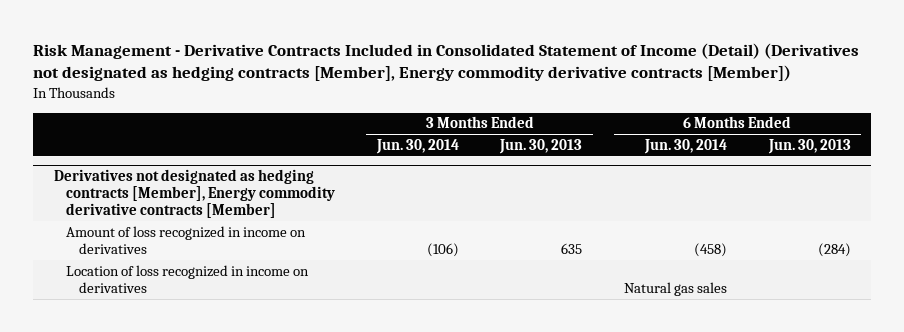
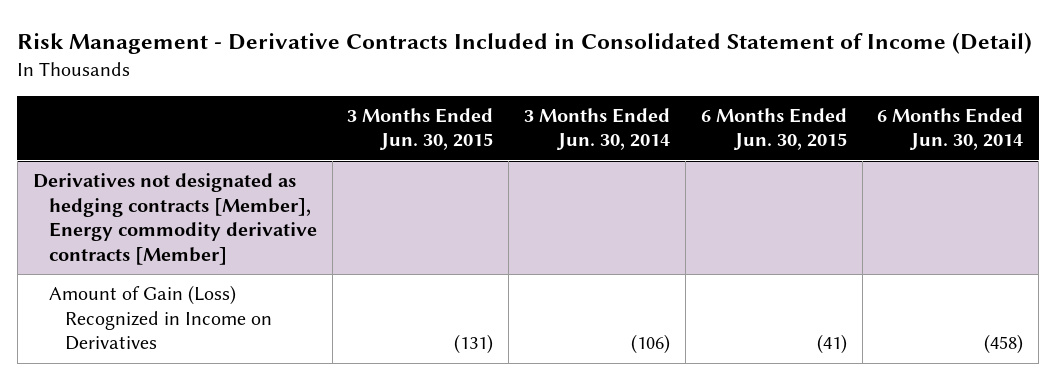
- Risk Management - Derivative Contracts Included in Consolidated Statement of Income (Detail) (Derivatives not designated as hedging contracts [Member], Energy commodity derivative contracts [Member])
+ Risk Management - Derivative Contracts Included in Consolidated Statement of Income (Detail)
- | 3 Months Ended Jun. 30, 2014 | 3 Months Ended Jun. 30, 2013 | 6 Months Ended Jun. 30, 2014 | 6 Months Ended Jun. 30, 2013
+ | 3 Months Ended Jun. 30, 2015 | 3 Months Ended Jun. 30, 2014 | 6 Months Ended Jun. 30, 2015 | 6 Months Ended Jun. 30, 2014
@ Derivatives not designated as hedging contracts [Member], Energy commodity derivative contracts [Member]
- Amount of loss recognized in income on derivatives | (106) | 635 | (458) | (284)
- Location of loss recognized in income on derivatives | | | Natural gas sales |
+ Amount of Gain (Loss) Recognized in Income on Derivatives | (131) | (106) | (41) | (458)

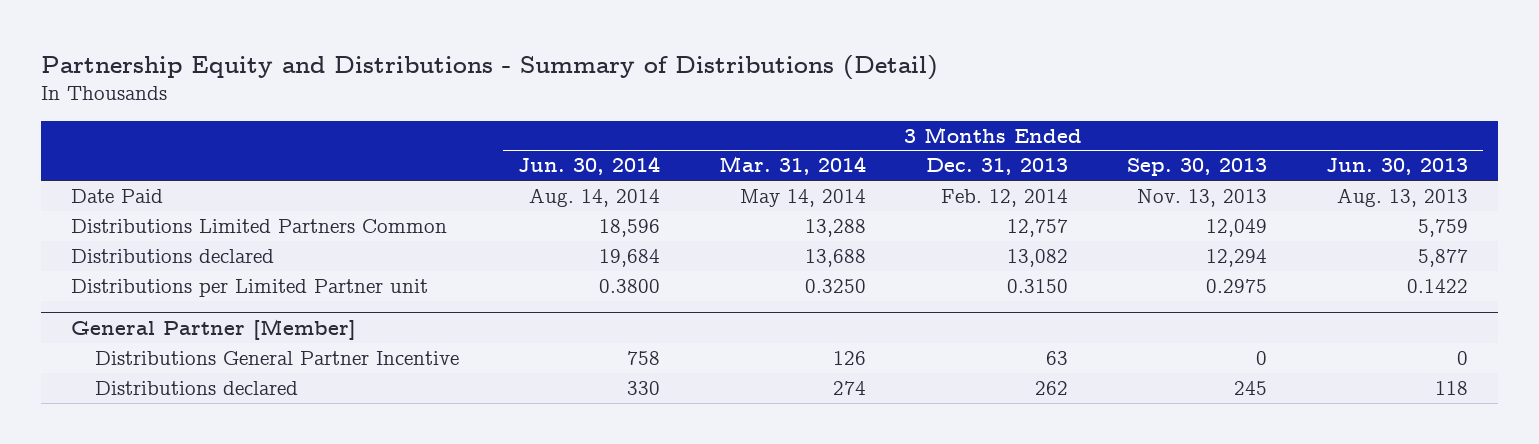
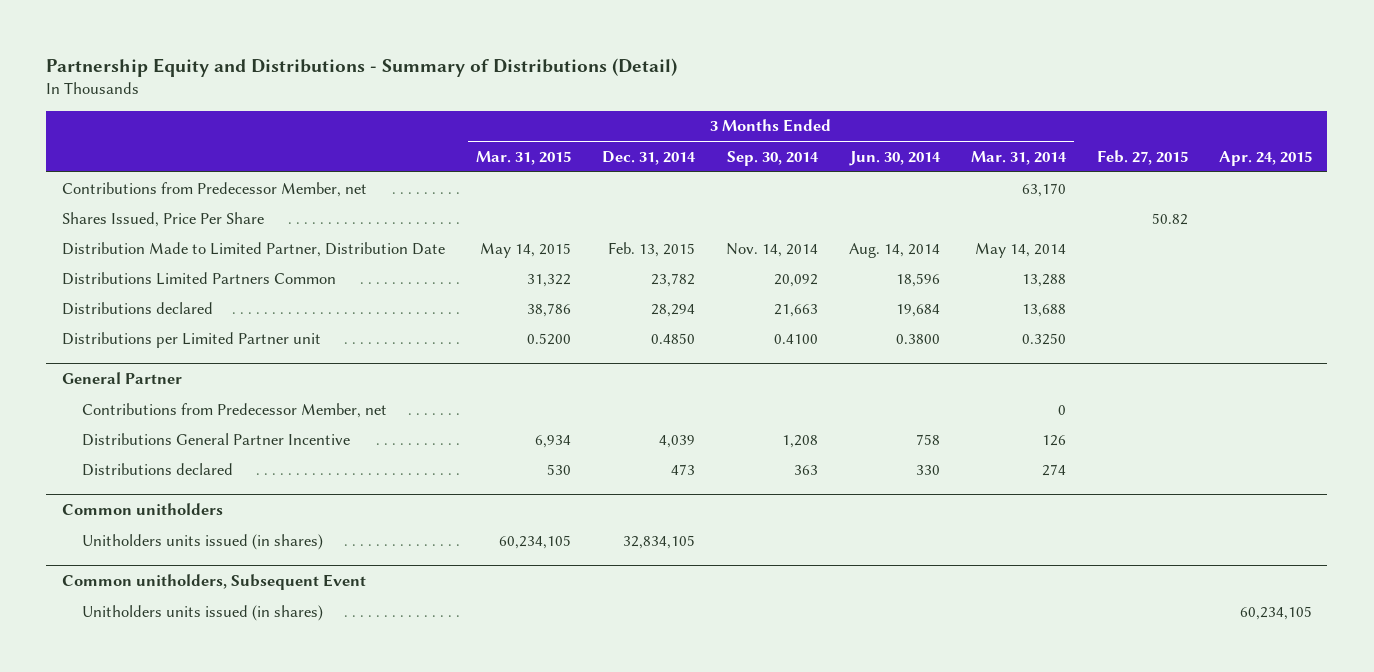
- | 3 Months Ended Jun. 30, 2014 | 3 Months Ended Mar. 31, 2014 | 3 Months Ended Dec. 31, 2013 | 3 Months Ended Sep. 30, 2013 | 3 Months Ended Jun. 30, 2013
+ | 3 Months Ended Mar. 31, 2015 | 3 Months Ended Dec. 31, 2014 | 3 Months Ended Sep. 30, 2014 | 3 Months Ended Jun. 30, 2014 | 3 Months Ended Mar. 31, 2014 | Feb. 27, 2015 | Apr. 24, 2015
- Date Paid | Aug. 14, 2014 | May 14, 2014 | Feb. 12, 2014 | Nov. 13, 2013 | Aug. 13, 2013
+ Contributions from Predecessor Member, net | | | | | 63,170 | |
+ Shares Issued, Price Per Share | | | | | | 50.82 |
+ Distribution Made to Limited Partner, Distribution Date | May 14, 2015 | Feb. 13, 2015 | Nov. 14, 2014 | Aug. 14, 2014 | May 14, 2014 | |
- General Partner [Member]
+ General Partner
+ Contributions from Predecessor Member, net | | | | | 0 | |
+ Common unitholders
+ Unitholders units issued (in shares) | 60,234,105 | 32,834,105 | | | | |
+ Common unitholders, Subsequent Event
+ Unitholders units issued (in shares) | | | | | | | 60,234,105

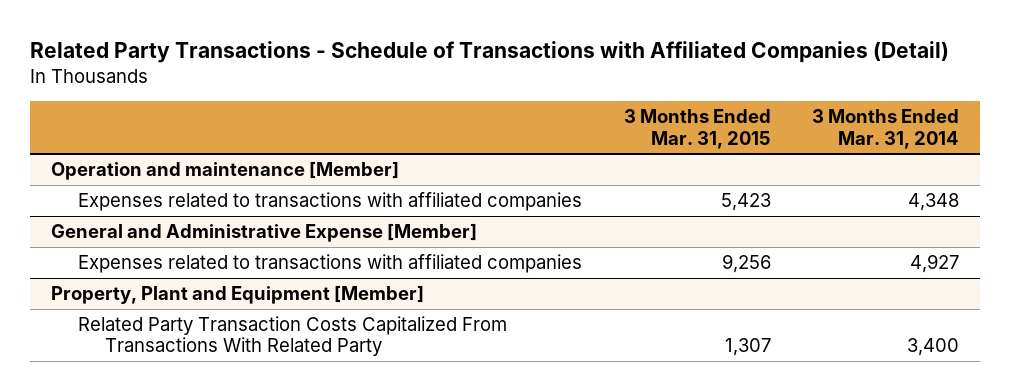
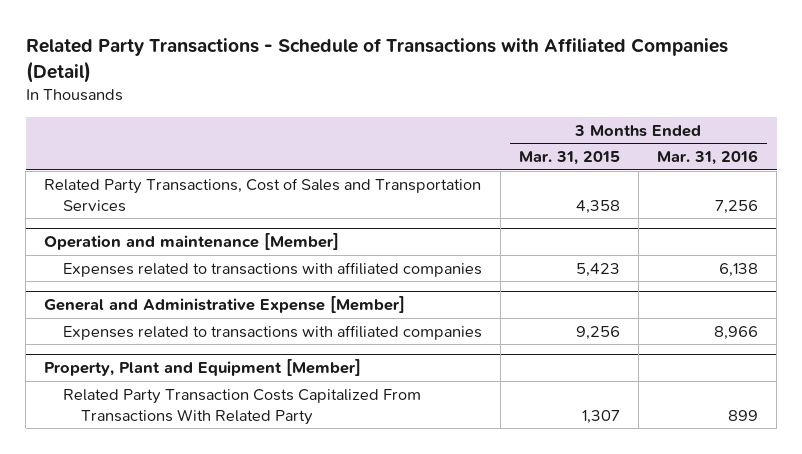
- | 3 Months Ended Mar. 31, 2015 | 3 Months Ended Mar. 31, 2014
+ | 3 Months Ended Mar. 31, 2015 | 3 Months Ended Mar. 31, 2016
+ Related Party Transactions, Cost of Sales and Transportation Services | 4,358 | 7,256

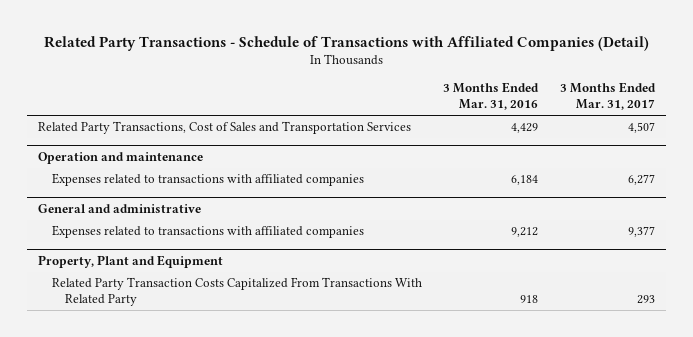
- | 3 Months Ended Mar. 31, 2015 | 3 Months Ended Mar. 31, 2016
+ | 3 Months Ended Mar. 31, 2016 | 3 Months Ended Mar. 31, 2017
- Related Party Transactions, Cost of Sales and Transportation Services | 4,358 | 7,256
- Operation and maintenance [Member]
- Expenses related to transactions with affiliated companies | 5,423 | 6,138
- General and Administrative Expense [Member]
- Expenses related to transactions with affiliated companies | 9,256 | 8,966
- Property, Plant and Equipment [Member]
- Related Party Transaction Costs Capitalized From Transactions With Related Party | 1,307 | 899
+ Related Party Transactions, Cost of Sales and Transportation Services | 4,429 | 4,507
+ Operation and maintenance
+ Expenses related to transactions with affiliated companies | 6,184 | 6,277
+ General and administrative
+ Expenses related to transactions with affiliated companies | 9,212 | 9,377
+ Property, Plant and Equipment
+ Related Party Transaction Costs Capitalized From Transactions With Related Party | 918 | 293

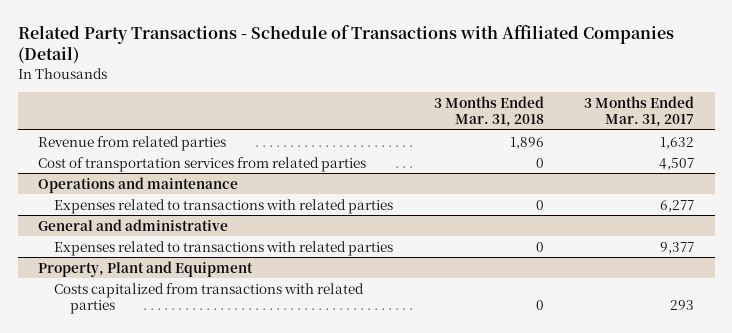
- | 3 Months Ended Mar. 31, 2016 | 3 Months Ended Mar. 31, 2017
+ | 3 Months Ended Mar. 31, 2018 | 3 Months Ended Mar. 31, 2017
- Related Party Transactions, Cost of Sales and Transportation Services | 4,429 | 4,507
- Operation and maintenance
- Expenses related to transactions with affiliated companies | 6,184 | 6,277
+ Revenue from related parties | 1,896 | 1,632
+ Cost of transportation services from related parties | 0 | 4,507
+ Operations and maintenance
+ Expenses related to transactions with related parties | 0 | 6,277
@ General and administrative
- Expenses related to transactions with affiliated companies | 9,212 | 9,377
+ Expenses related to transactions with related parties | 0 | 9,377
@ Property, Plant and Equipment
- Related Party Transaction Costs Capitalized From Transactions With Related Party | 918 | 293
+ Costs capitalized from transactions with related parties | 0 | 293

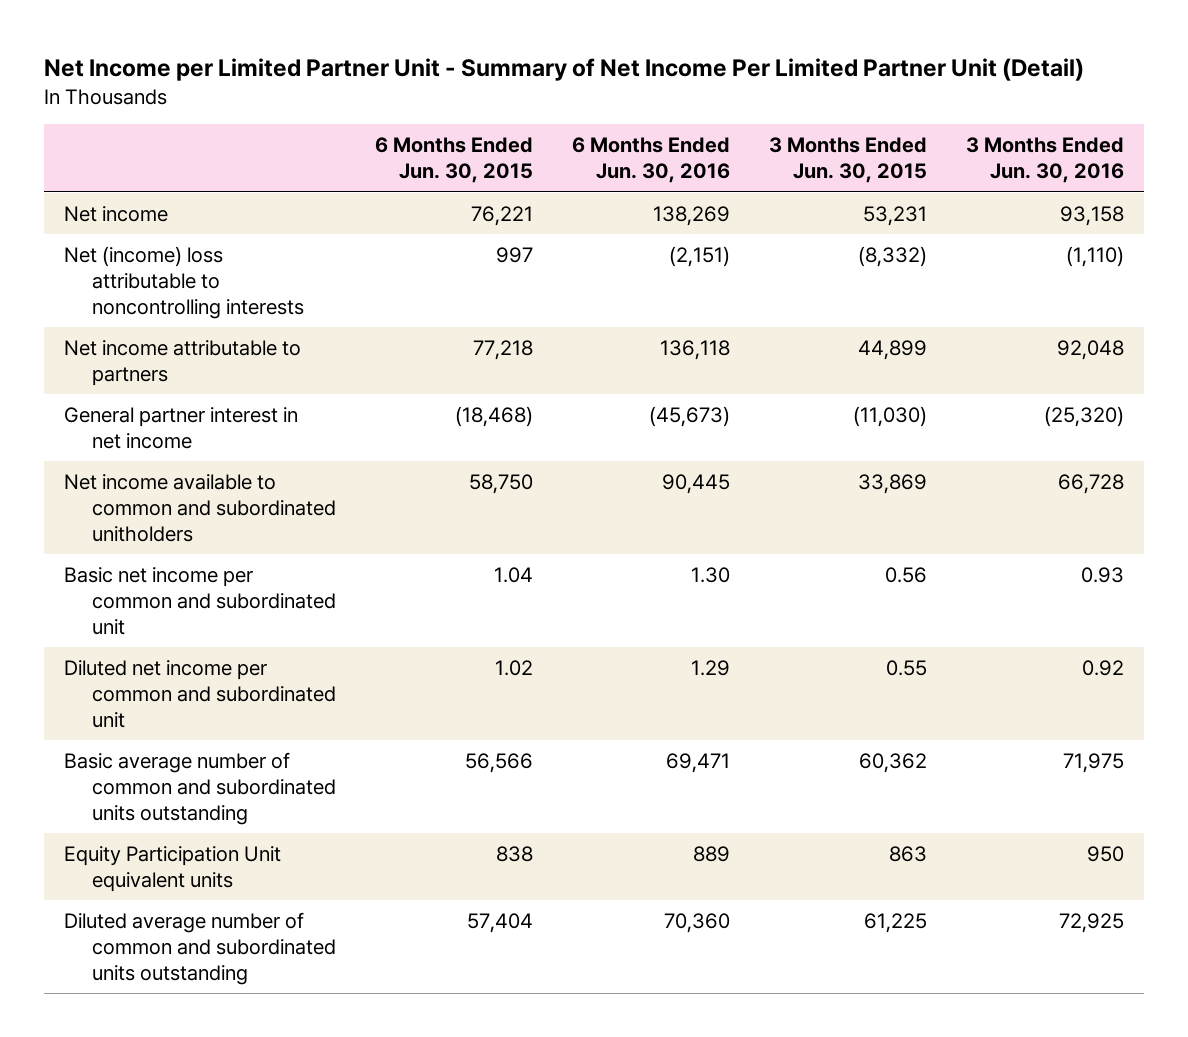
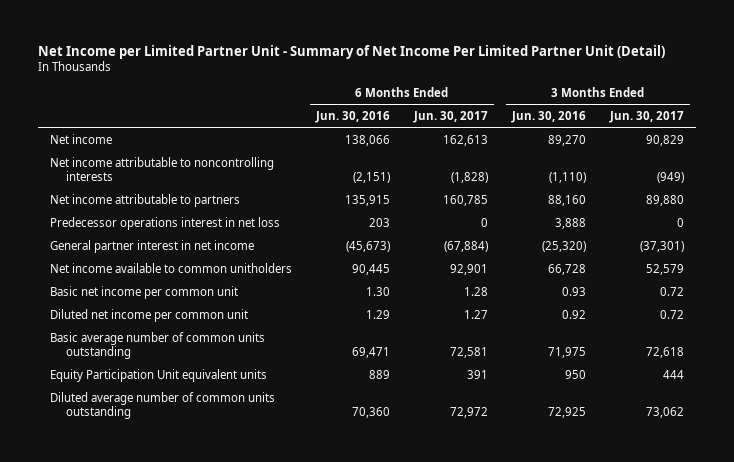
- | 6 Months Ended Jun. 30, 2015 | 6 Months Ended Jun. 30, 2016 | 3 Months Ended Jun. 30, 2015 | 3 Months Ended Jun. 30, 2016
+ | 6 Months Ended Jun. 30, 2016 | 6 Months Ended Jun. 30, 2017 | 3 Months Ended Jun. 30, 2016 | 3 Months Ended Jun. 30, 2017
- Net income | 76,221 | 138,269 | 53,231 | 93,158
- Net (income) loss attributable to noncontrolling interests | 997 | (2,151) | (8,332) | (1,110)
- Net income attributable to partners | 77,218 | 136,118 | 44,899 | 92,048
+ Net income | 138,066 | 162,613 | 89,270 | 90,829
+ Net income attributable to noncontrolling interests | (2,151) | (1,828) | (1,110) | (949)
+ Net income attributable to partners | 135,915 | 160,785 | 88,160 | 89,880
+ Predecessor operations interest in net loss | 203 | 0 | 3,888 | 0
- Net income available to common and subordinated unitholders | 58,750 | 90,445 | 33,869 | 66,728
- Basic net income per common and subordinated unit | 1.04 | 1.30 | 0.56 | 0.93
- Diluted net income per common and subordinated unit | 1.02 | 1.29 | 0.55 | 0.92
- Basic average number of common and subordinated units outstanding | 56,566 | 69,471 | 60,362 | 71,975
+ Net income available to common unitholders | 90,445 | 92,901 | 66,728 | 52,579
+ Basic net income per common unit | 1.30 | 1.28 | 0.93 | 0.72
+ Diluted net income per common unit | 1.29 | 1.27 | 0.92 | 0.72
+ Basic average number of common units outstanding | 69,471 | 72,581 | 71,975 | 72,618
- Diluted average number of common and subordinated units outstanding | 57,404 | 70,360 | 61,225 | 72,925
+ Diluted average number of common units outstanding | 70,360 | 72,972 | 72,925 | 73,062

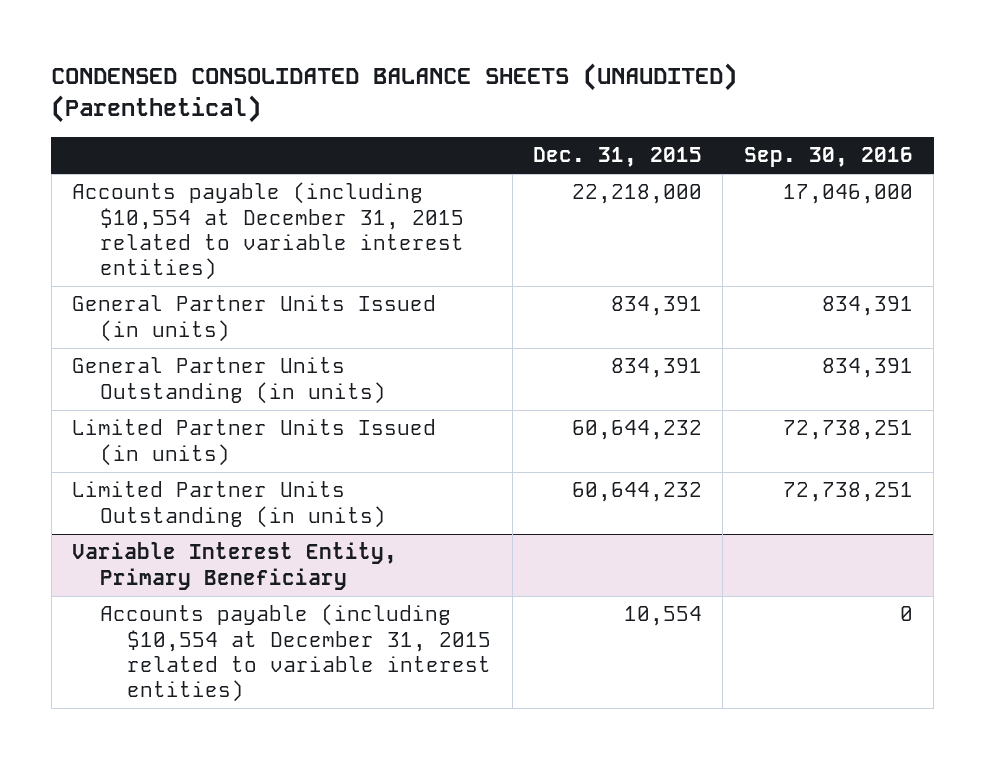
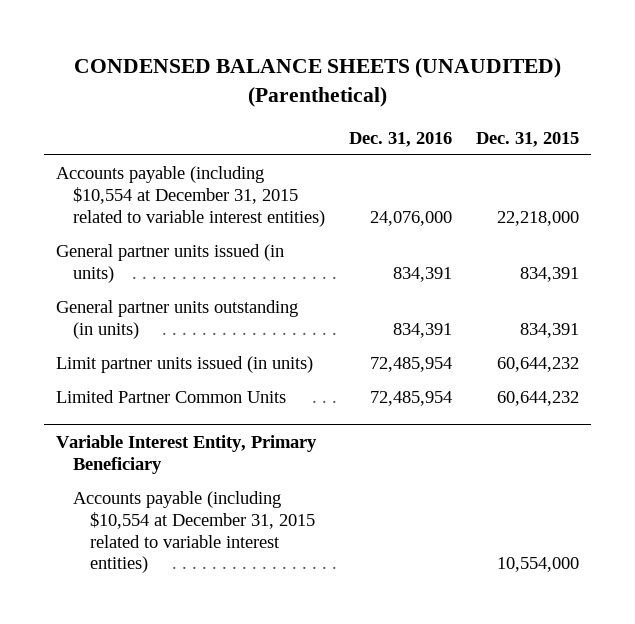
- CONDENSED CONSOLIDATED BALANCE SHEETS (UNAUDITED) (Parenthetical)
+ CONDENSED BALANCE SHEETS (UNAUDITED) (Parenthetical)
- | Dec. 31, 2015 | Sep. 30, 2016
+ | Dec. 31, 2016 | Dec. 31, 2015
- General Partner Units Issued (in units) | 834,391 | 834,391
- General Partner Units Outstanding (in units) | 834,391 | 834,391
- Limited Partner Units Issued (in units) | 60,644,232 | 72,738,251
- Limited Partner Units Outstanding (in units) | 60,644,232 | 72,738,251
+ General partner units issued (in units) | 834,391 | 834,391
+ General partner units outstanding (in units) | 834,391 | 834,391
+ Limit partner units issued (in units) | 72,485,954 | 60,644,232
+ Limited Partner Common Units | 72,485,954 | 60,644,232
@ Variable Interest Entity, Primary Beneficiary
- Accounts payable (including $10,554 at December 31, 2015 related to variable interest entities) | 10,554 | 0
+ Accounts payable (including $10,554 at December 31, 2015 related to variable interest entities) | | 10,554,000

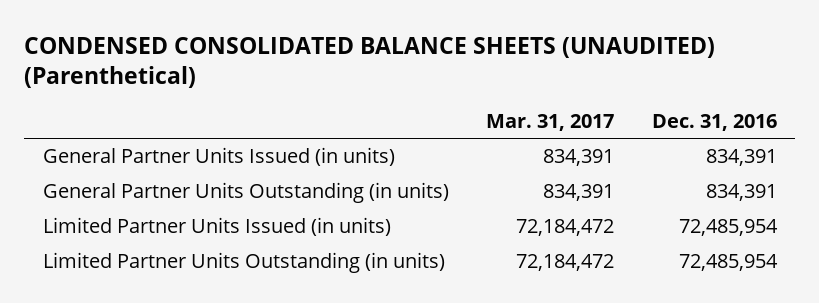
- CONDENSED BALANCE SHEETS (UNAUDITED) (Parenthetical)
+ CONDENSED CONSOLIDATED BALANCE SHEETS (UNAUDITED) (Parenthetical)
- | Dec. 31, 2016 | Dec. 31, 2015
+ | Mar. 31, 2017 | Dec. 31, 2016
- Accounts payable (including $10,554 at December 31, 2015 related to variable interest entities) | 24,076,000 | 22,218,000
- General partner units issued (in units) | 834,391 | 834,391
- General partner units outstanding (in units) | 834,391 | 834,391
- Limit partner units issued (in units) | 72,485,954 | 60,644,232
- Limited Partner Common Units | 72,485,954 | 60,644,232
- Variable Interest Entity, Primary Beneficiary
- Accounts payable (including $10,554 at December 31, 2015 related to variable interest entities) | | 10,554,000
+ General Partner Units Issued (in units) | 834,391 | 834,391
+ General Partner Units Outstanding (in units) | 834,391 | 834,391
+ Limited Partner Units Issued (in units) | 72,184,472 | 72,485,954
+ Limited Partner Units Outstanding (in units) | 72,184,472 | 72,485,954

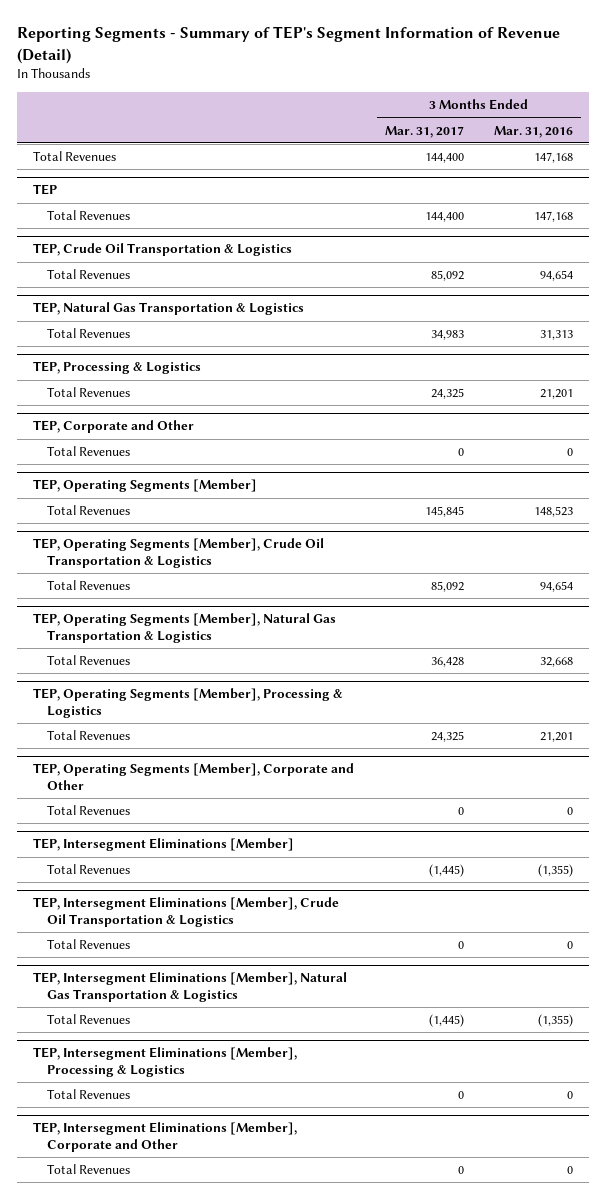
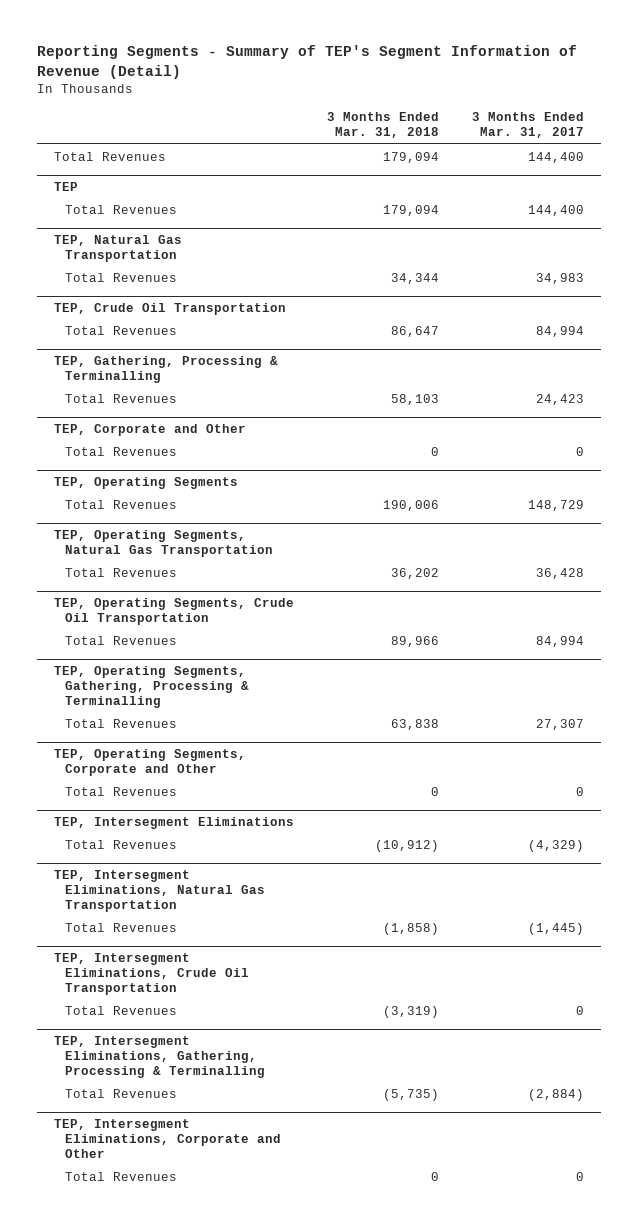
- | 3 Months Ended Mar. 31, 2017 | 3 Months Ended Mar. 31, 2016
+ | 3 Months Ended Mar. 31, 2018 | 3 Months Ended Mar. 31, 2017
- TEP, Crude Oil Transportation & Logistics
- Total Revenues | 85,092 | 94,654
- TEP, Natural Gas Transportation & Logistics
+ TEP, Natural Gas Transportation
- TEP, Processing & Logistics
- Total Revenues | 24,325 | 21,201
+ TEP, Crude Oil Transportation
+ Total Revenues | 86,647 | 84,994
+ TEP, Gathering, Processing & Terminalling
+ Total Revenues | 58,103 | 24,423
- TEP, Operating Segments [Member]
- Total Revenues | 145,845 | 148,523
- TEP, Operating Segments [Member], Crude Oil Transportation & Logistics
- Total Revenues | 85,092 | 94,654
- TEP, Operating Segments [Member], Natural Gas Transportation & Logistics
+ TEP, Operating Segments
+ Total Revenues | 190,006 | 148,729
+ TEP, Operating Segments, Natural Gas Transportation
- TEP, Operating Segments [Member], Processing & Logistics
- Total Revenues | 24,325 | 21,201
- TEP, Operating Segments [Member], Corporate and Other
- Total Revenues | 0 | 0
- TEP, Intersegment Eliminations [Member]
- Total Revenues | (1,445) | (1,355)
- TEP, Intersegment Eliminations [Member], Crude Oil Transportation & Logistics
+ TEP, Operating Segments, Crude Oil Transportation
+ Total Revenues | 89,966 | 84,994
+ TEP, Operating Segments, Gathering, Processing & Terminalling
+ Total Revenues | 63,838 | 27,307
+ TEP, Operating Segments, Corporate and Other
- TEP, Intersegment Eliminations [Member], Natural Gas Transportation & Logistics
+ TEP, Intersegment Eliminations
+ Total Revenues | (10,912) | (4,329)
+ TEP, Intersegment Eliminations, Natural Gas Transportation
- TEP, Intersegment Eliminations [Member], Processing & Logistics
+ TEP, Intersegment Eliminations, Crude Oil Transportation
- TEP, Intersegment Eliminations [Member], Corporate and Other
+ TEP, Intersegment Eliminations, Gathering, Processing & Terminalling
+ Total Revenues | (5,735) | (2,884)
+ TEP, Intersegment Eliminations, Corporate and Other

